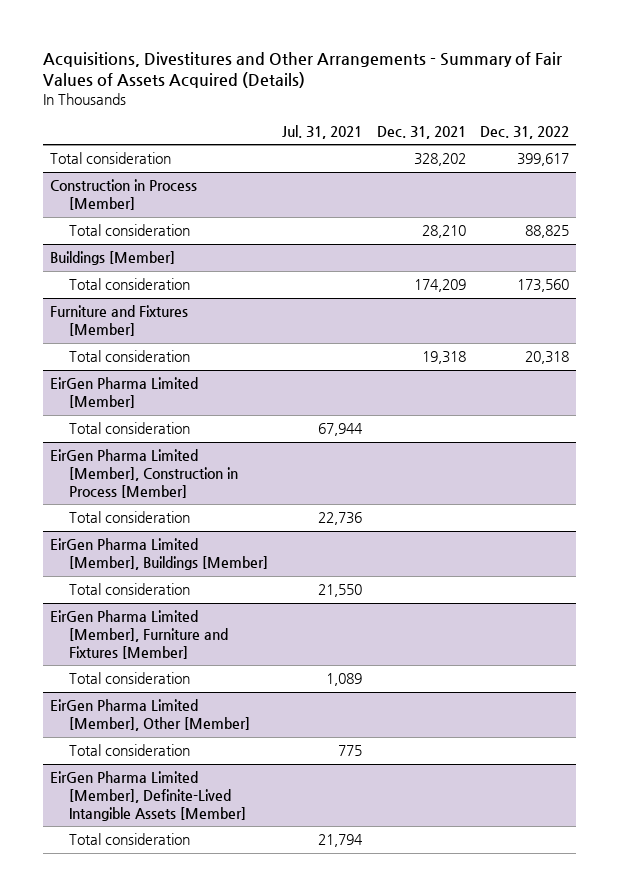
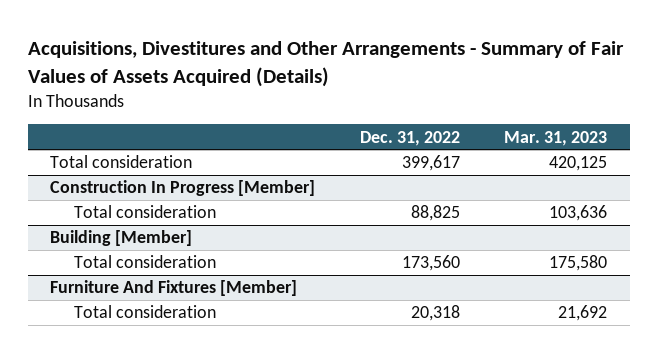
- | Jul. 31, 2021 | Dec. 31, 2021 | Dec. 31, 2022
+ | Dec. 31, 2022 | Mar. 31, 2023
- Construction in Process [Member]
+ Construction In Progress [Member]
- Buildings [Member]
+ Building [Member]
- Furniture and Fixtures [Member]
+ Furniture And Fixtures [Member]
- EirGen Pharma Limited [Member]
- Total consideration | 67,944 | |
- EirGen Pharma Limited [Member], Construction in Process [Member]
- Total consideration | 22,736 | |
- EirGen Pharma Limited [Member], Buildings [Member]
- Total consideration | 21,550 | |
- EirGen Pharma Limited [Member], Furniture and Fixtures [Member]
- Total consideration | 1,089 | |
- EirGen Pharma Limited [Member], Other [Member]
- Total consideration | 775 | |
- EirGen Pharma Limited [Member], Definite-Lived Intangible Assets [Member]
- Total consideration | 21,794 | |

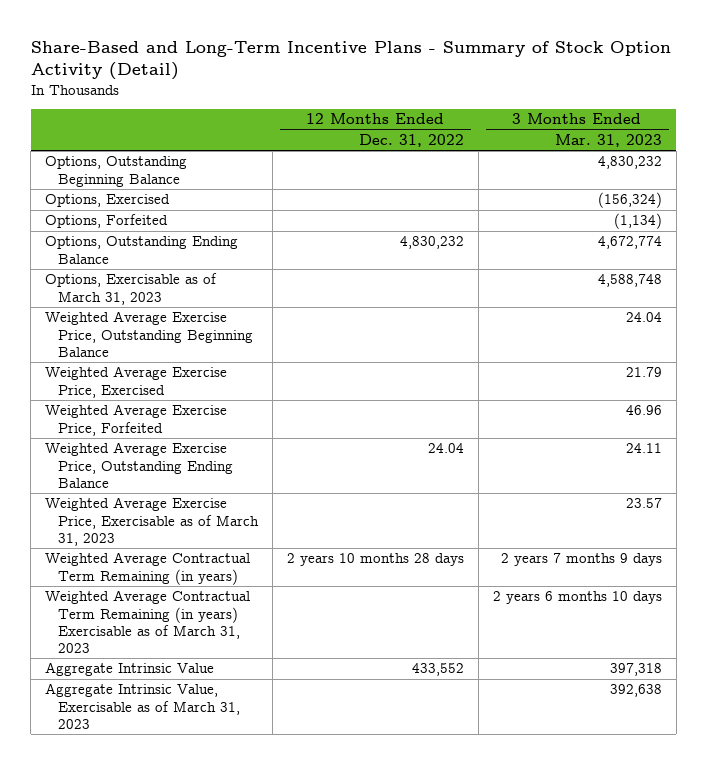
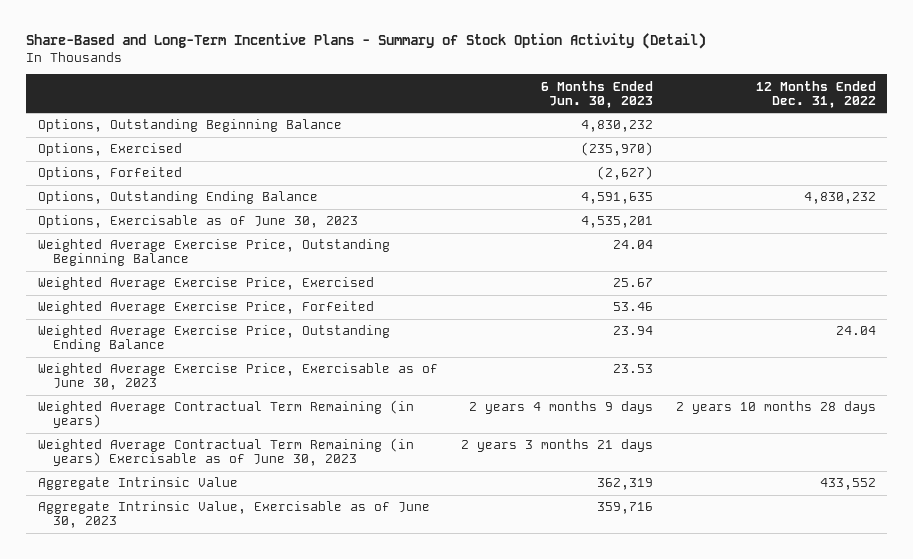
- | 12 Months Ended Dec. 31, 2022 | 3 Months Ended Mar. 31, 2023
+ | 6 Months Ended Jun. 30, 2023 | 12 Months Ended Dec. 31, 2022
- Options, Exercisable as of March 31, 2023 | | 4,588,748
+ Options, Exercisable as of June 30, 2023 | 4,535,201 |
- Weighted Average Exercise Price, Exercisable as of March 31, 2023 | | 23.57
+ Weighted Average Exercise Price, Exercisable as of June 30, 2023 | 23.53 |
- Weighted Average Contractual Term Remaining (in years) Exercisable as of March 31, 2023 | | 2 years 6 months 10 days
+ Weighted Average Contractual Term Remaining (in years) Exercisable as of June 30, 2023 | 2 years 3 months 21 days |
- Aggregate Intrinsic Value, Exercisable as of March 31, 2023 | | 392,638
+ Aggregate Intrinsic Value, Exercisable as of June 30, 2023 | 359,716 |

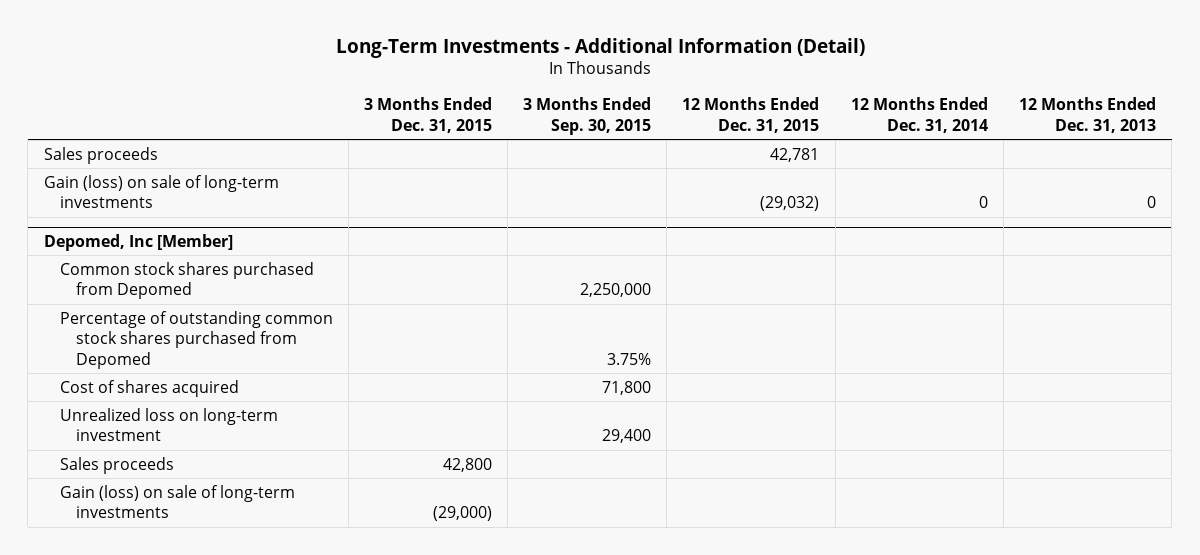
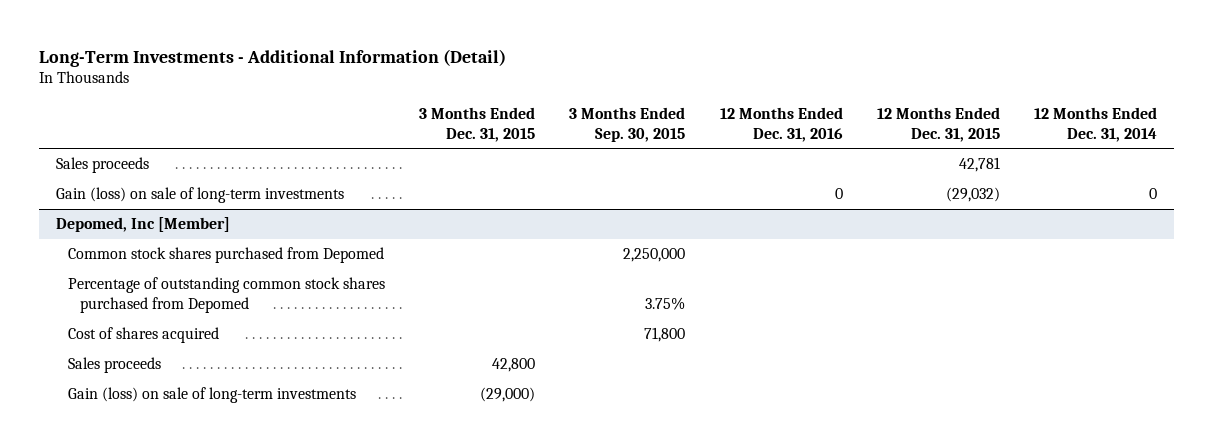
- | 3 Months Ended Dec. 31, 2015 | 3 Months Ended Sep. 30, 2015 | 12 Months Ended Dec. 31, 2015 | 12 Months Ended Dec. 31, 2014 | 12 Months Ended Dec. 31, 2013
+ | 3 Months Ended Dec. 31, 2015 | 3 Months Ended Sep. 30, 2015 | 12 Months Ended Dec. 31, 2016 | 12 Months Ended Dec. 31, 2015 | 12 Months Ended Dec. 31, 2014
@ Depomed, Inc [Member]
- Unrealized loss on long-term investment | | 29,400 | | |

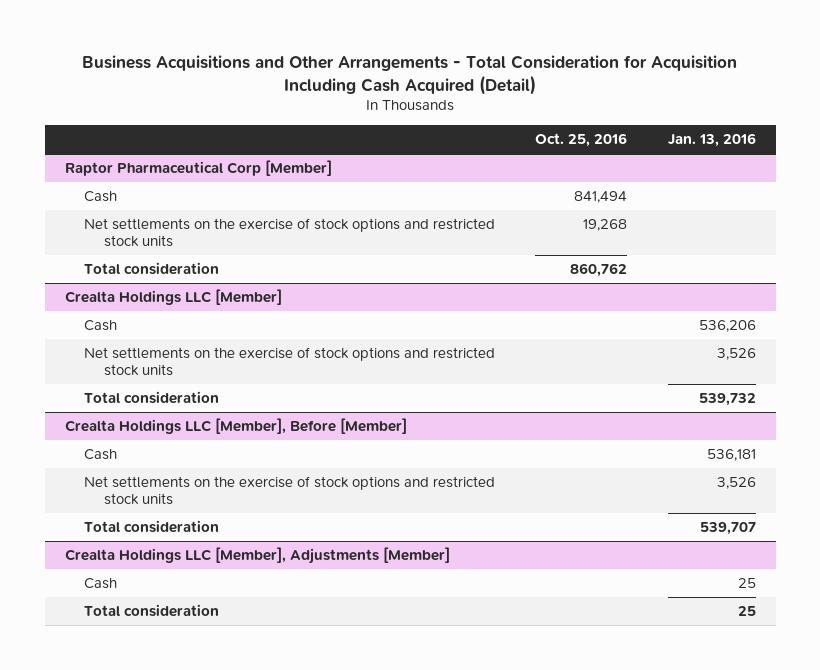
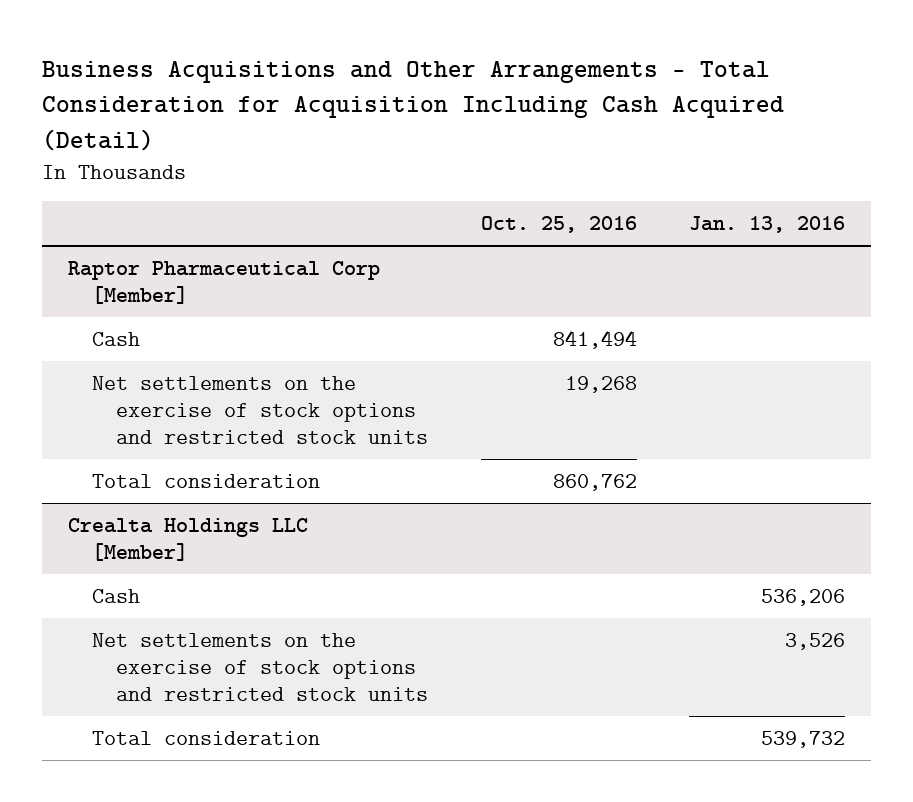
- Crealta Holdings LLC [Member], Before [Member]
- Cash | | 536,181
- Net settlements on the exercise of stock options and restricted stock units | | 3,526
- Total consideration | | 539,707
- Crealta Holdings LLC [Member], Adjustments [Member]
- Cash | | 25
- Total consideration | | 25

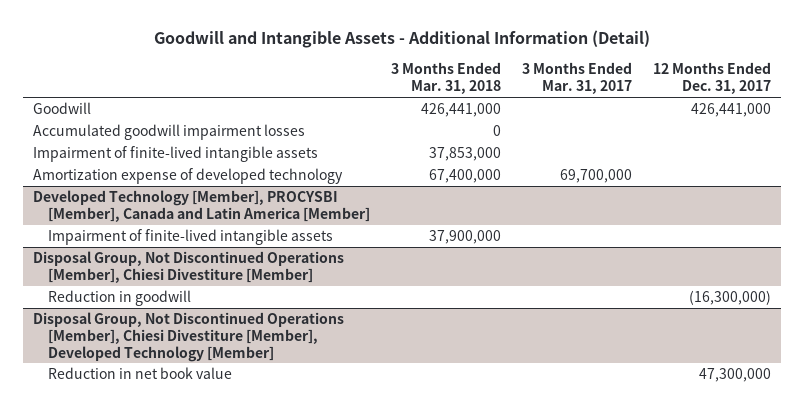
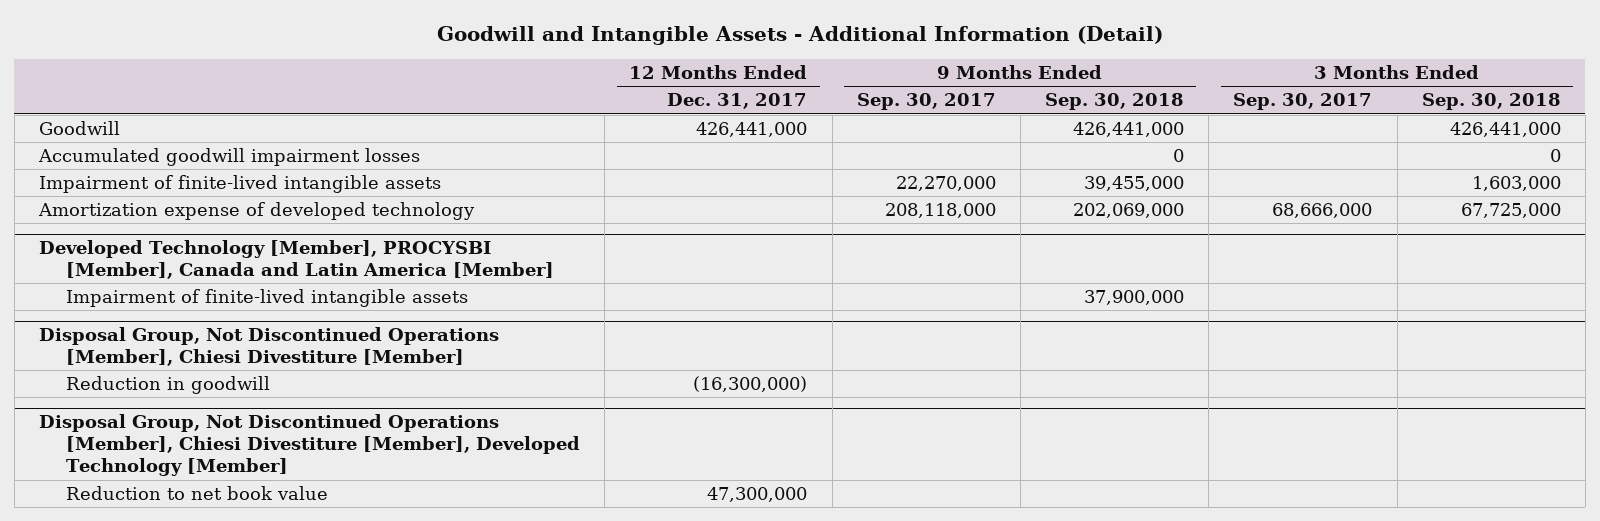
- | 3 Months Ended Mar. 31, 2018 | 3 Months Ended Mar. 31, 2017 | 12 Months Ended Dec. 31, 2017
+ | 12 Months Ended Dec. 31, 2017 | 9 Months Ended Sep. 30, 2017 | 9 Months Ended Sep. 30, 2018 | 3 Months Ended Sep. 30, 2017 | 3 Months Ended Sep. 30, 2018
@ Disposal Group, Not Discontinued Operations [Member], Chiesi Divestiture [Member], Developed Technology [Member]
- Reduction in net book value | | | 47,300,000
+ Reduction to net book value | 47,300,000 | | | |

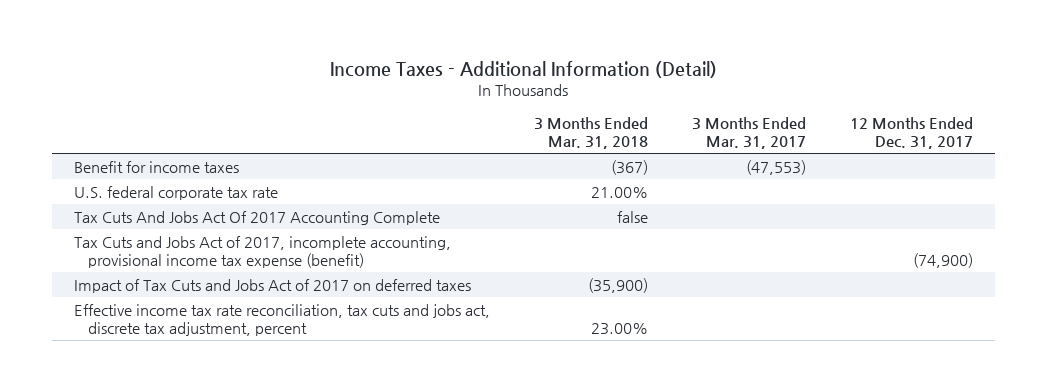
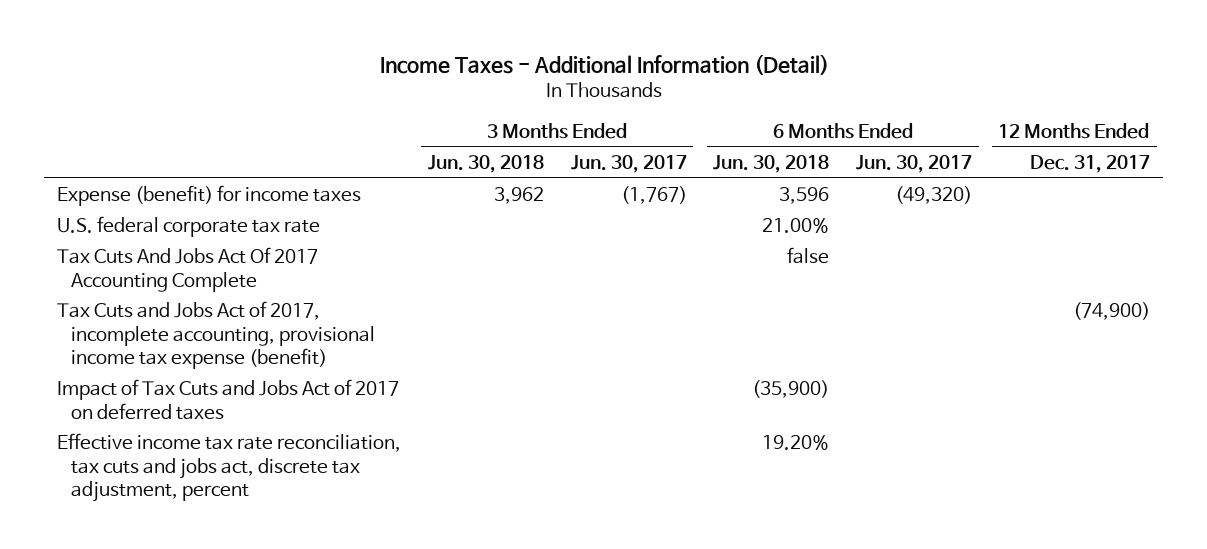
- | 3 Months Ended Mar. 31, 2018 | 3 Months Ended Mar. 31, 2017 | 12 Months Ended Dec. 31, 2017
+ | 3 Months Ended Jun. 30, 2018 | 3 Months Ended Jun. 30, 2017 | 6 Months Ended Jun. 30, 2018 | 6 Months Ended Jun. 30, 2017 | 12 Months Ended Dec. 31, 2017
- Benefit for income taxes | (367) | (47,553) |
+ Expense (benefit) for income taxes | 3,962 | (1,767) | 3,596 | (49,320) |

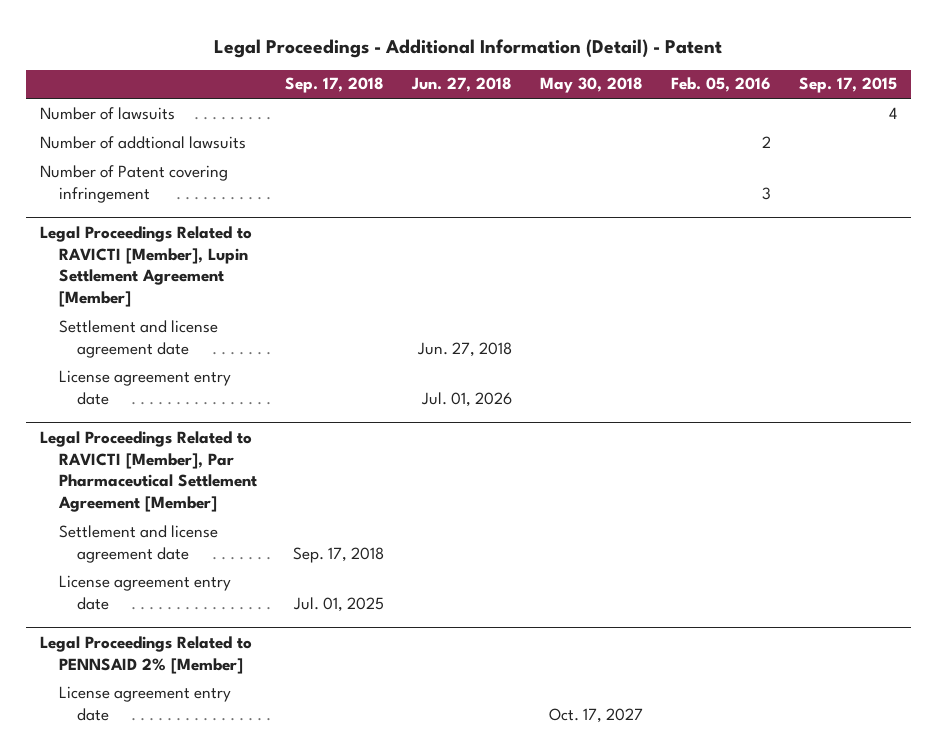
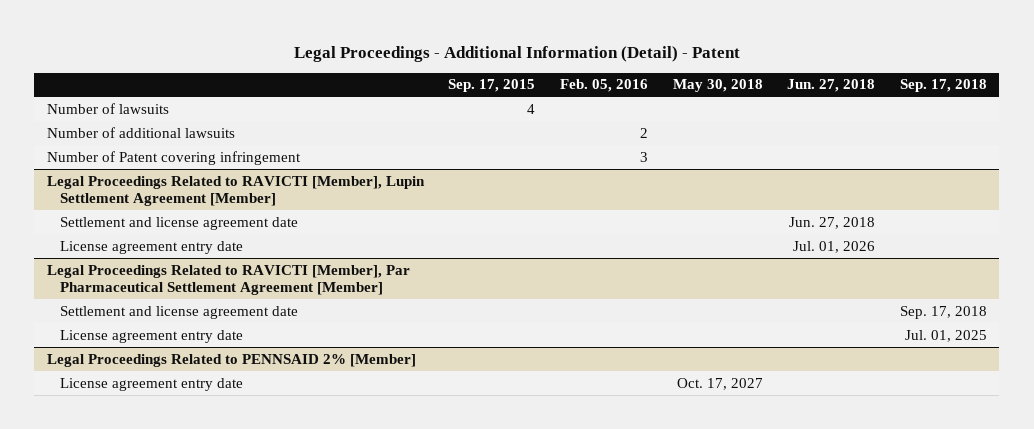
- | Sep. 17, 2018 | Jun. 27, 2018 | May 30, 2018 | Feb. 05, 2016 | Sep. 17, 2015
+ | Sep. 17, 2015 | Feb. 05, 2016 | May 30, 2018 | Jun. 27, 2018 | Sep. 17, 2018
- Number of addtional lawsuits | | | | 2 |
+ Number of additional lawsuits | | 2 | | |

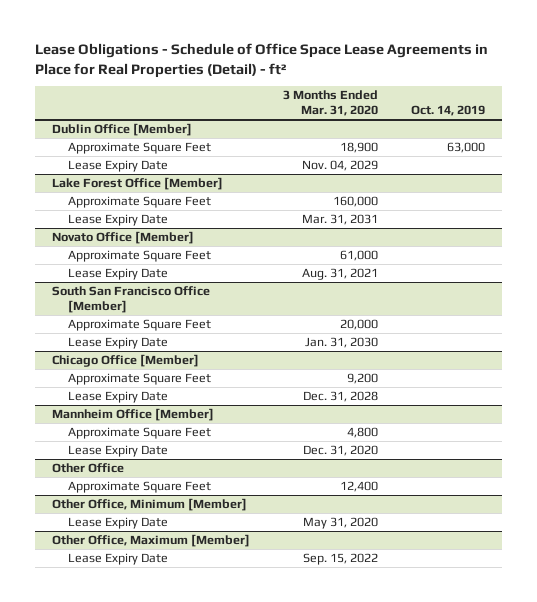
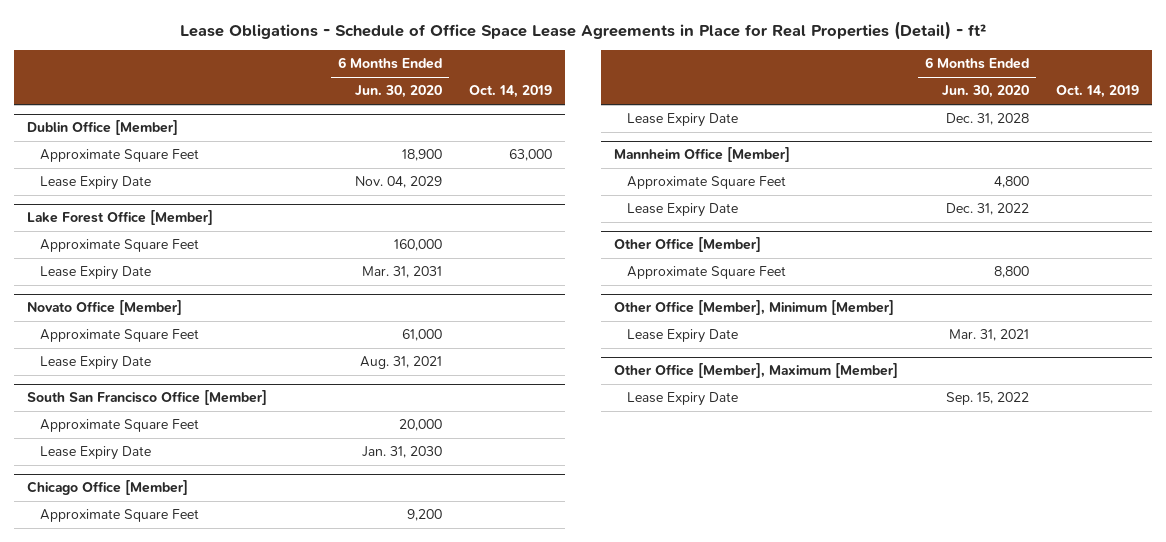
- | 3 Months Ended Mar. 31, 2020 | Oct. 14, 2019
+ | 6 Months Ended Jun. 30, 2020 | Oct. 14, 2019
- Other Office
+ Other Office [Member]
- Other Office, Minimum [Member]
+ Other Office [Member], Minimum [Member]
- Other Office, Maximum [Member]
+ Other Office [Member], Maximum [Member]

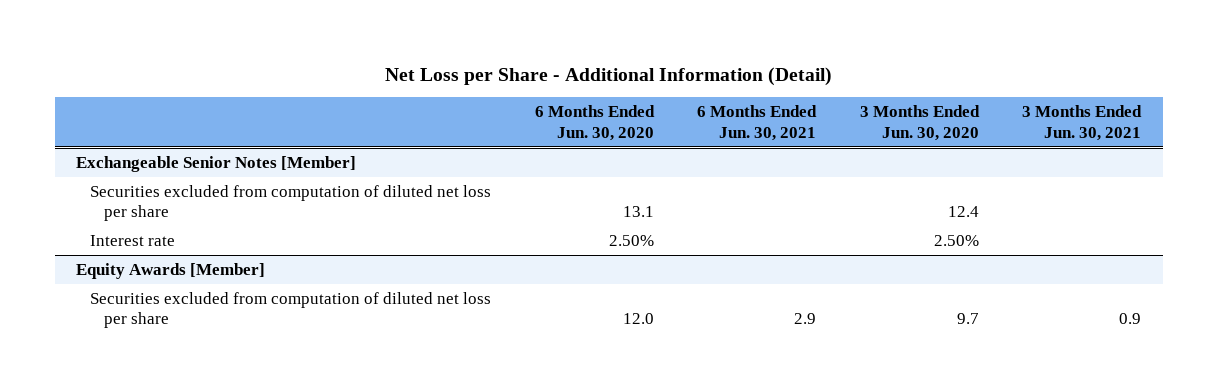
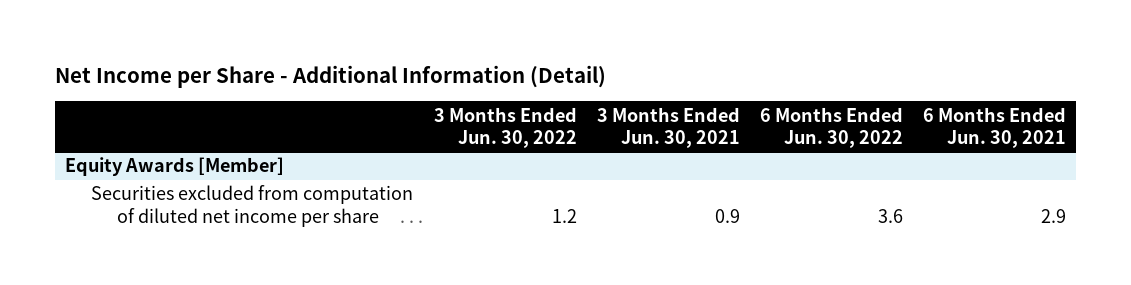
- Net Loss per Share - Additional Information (Detail)
+ Net Income per Share - Additional Information (Detail)
- | 6 Months Ended Jun. 30, 2020 | 6 Months Ended Jun. 30, 2021 | 3 Months Ended Jun. 30, 2020 | 3 Months Ended Jun. 30, 2021
+ | 3 Months Ended Jun. 30, 2022 | 3 Months Ended Jun. 30, 2021 | 6 Months Ended Jun. 30, 2022 | 6 Months Ended Jun. 30, 2021
- Exchangeable Senior Notes [Member]
- Securities excluded from computation of diluted net loss per share | 13.1 | | 12.4 |
- Interest rate | 2.50% | | 2.50% |
@ Equity Awards [Member]
- Securities excluded from computation of diluted net loss per share | 12.0 | 2.9 | 9.7 | 0.9
+ Securities excluded from computation of diluted net income per share | 1.2 | 0.9 | 3.6 | 2.9

